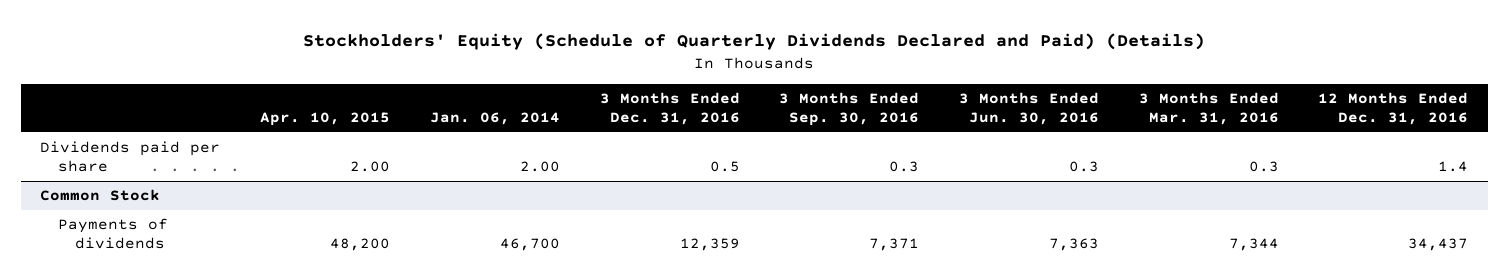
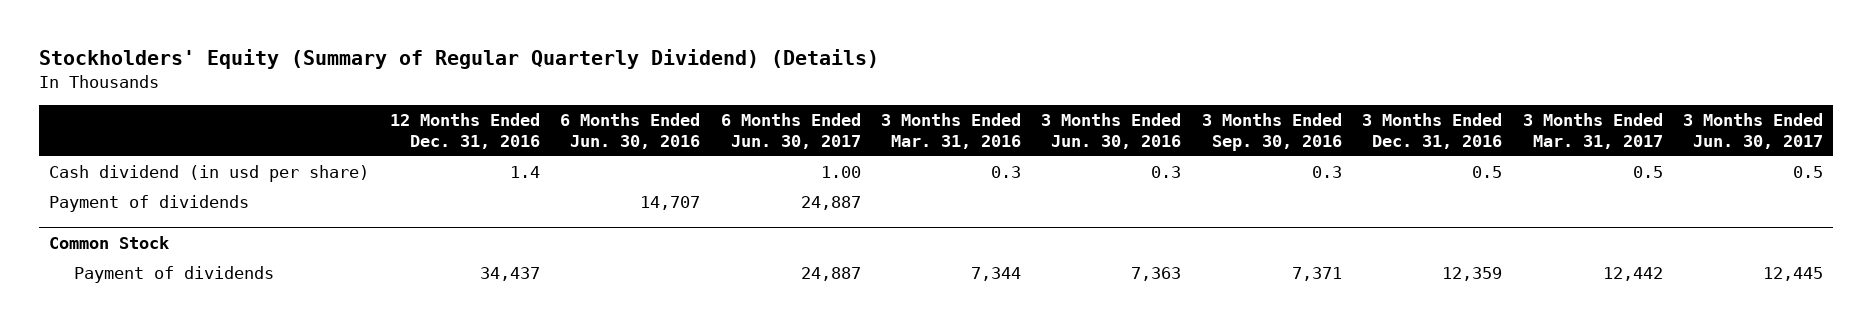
- Stockholders' Equity (Schedule of Quarterly Dividends Declared and Paid) (Details)
+ Stockholders' Equity (Summary of Regular Quarterly Dividend) (Details)
- | Apr. 10, 2015 | Jan. 06, 2014 | 3 Months Ended Dec. 31, 2016 | 3 Months Ended Sep. 30, 2016 | 3 Months Ended Jun. 30, 2016 | 3 Months Ended Mar. 31, 2016 | 12 Months Ended Dec. 31, 2016
+ | 12 Months Ended Dec. 31, 2016 | 6 Months Ended Jun. 30, 2016 | 6 Months Ended Jun. 30, 2017 | 3 Months Ended Mar. 31, 2016 | 3 Months Ended Jun. 30, 2016 | 3 Months Ended Sep. 30, 2016 | 3 Months Ended Dec. 31, 2016 | 3 Months Ended Mar. 31, 2017 | 3 Months Ended Jun. 30, 2017
- Dividends paid per share | 2.00 | 2.00 | 0.5 | 0.3 | 0.3 | 0.3 | 1.4
+ Cash dividend (in usd per share) | 1.4 | | 1.00 | 0.3 | 0.3 | 0.3 | 0.5 | 0.5 | 0.5
+ Payment of dividends | | 14,707 | 24,887 | | | | | |
@ Common Stock
- Payments of dividends | 48,200 | 46,700 | 12,359 | 7,371 | 7,363 | 7,344 | 34,437
+ Payment of dividends | 34,437 | | 24,887 | 7,344 | 7,363 | 7,371 | 12,359 | 12,442 | 12,445

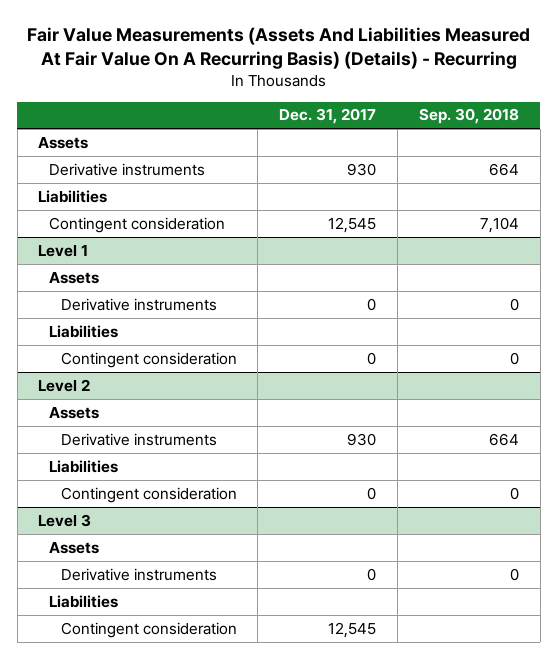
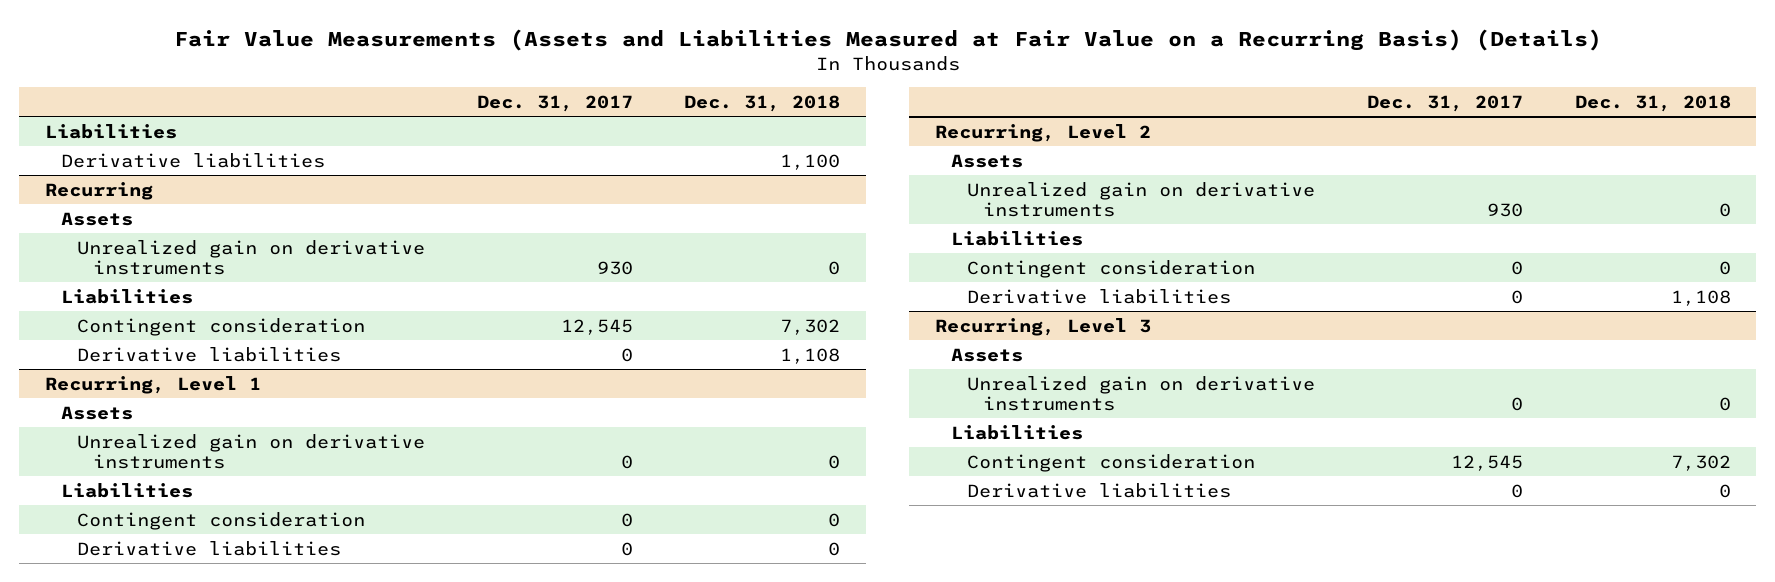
- Fair Value Measurements (Assets And Liabilities Measured At Fair Value On A Recurring Basis) (Details) - Recurring
+ Fair Value Measurements (Assets and Liabilities Measured at Fair Value on a Recurring Basis) (Details)
- | Dec. 31, 2017 | Sep. 30, 2018
+ | Dec. 31, 2017 | Dec. 31, 2018
+ Liabilities
+ Derivative liabilities | | 1,100
+ Recurring
- Derivative instruments | 930 | 664
+ Unrealized gain on derivative instruments | 930 | 0
- Level 1
+ Derivative liabilities | 0 | 1,108
+ Recurring, Level 1
- Derivative instruments | 0 | 0
+ Unrealized gain on derivative instruments | 0 | 0
- Level 2
+ Derivative liabilities | 0 | 0
+ Recurring, Level 2
- Derivative instruments | 930 | 664
+ Unrealized gain on derivative instruments | 930 | 0
- Level 3
+ Derivative liabilities | 0 | 1,108
+ Recurring, Level 3
- Derivative instruments | 0 | 0
+ Unrealized gain on derivative instruments | 0 | 0
+ Derivative liabilities | 0 | 0

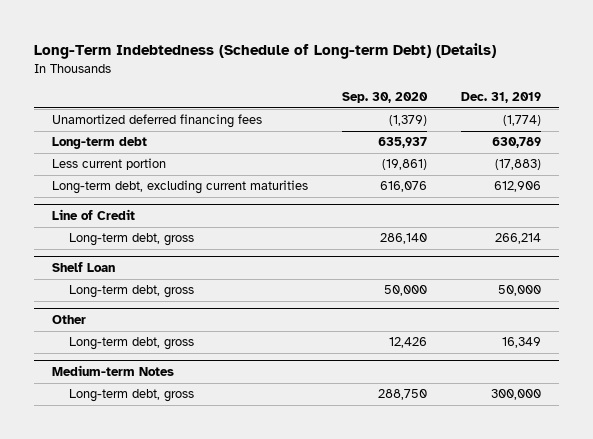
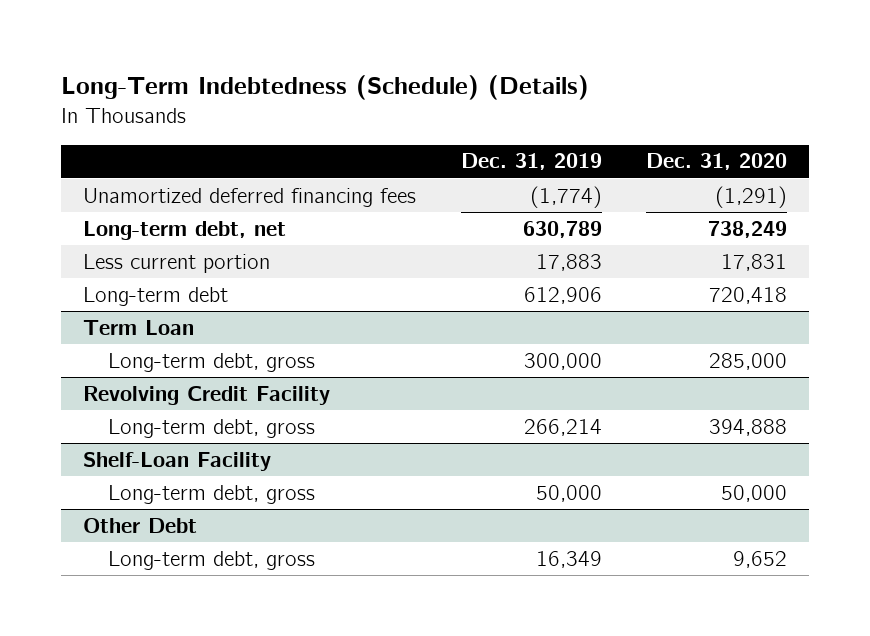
- Long-Term Indebtedness (Schedule of Long-term Debt) (Details)
+ Long-Term Indebtedness (Schedule) (Details)
- | Sep. 30, 2020 | Dec. 31, 2019
+ | Dec. 31, 2019 | Dec. 31, 2020
- Long-term debt | 635,937 | 630,789
- Less current portion | (19,861) | (17,883)
- Long-term debt, excluding current maturities | 616,076 | 612,906
- Line of Credit
+ Long-term debt, net | 630,789 | 738,249
+ Less current portion | 17,883 | 17,831
+ Long-term debt | 612,906 | 720,418
+ Term Loan
+ Long-term debt, gross | 300,000 | 285,000
+ Revolving Credit Facility
- Shelf Loan
+ Shelf-Loan Facility
- Other
+ Other Debt
- Medium-term Notes
- Long-term debt, gross | 288,750 | 300,000

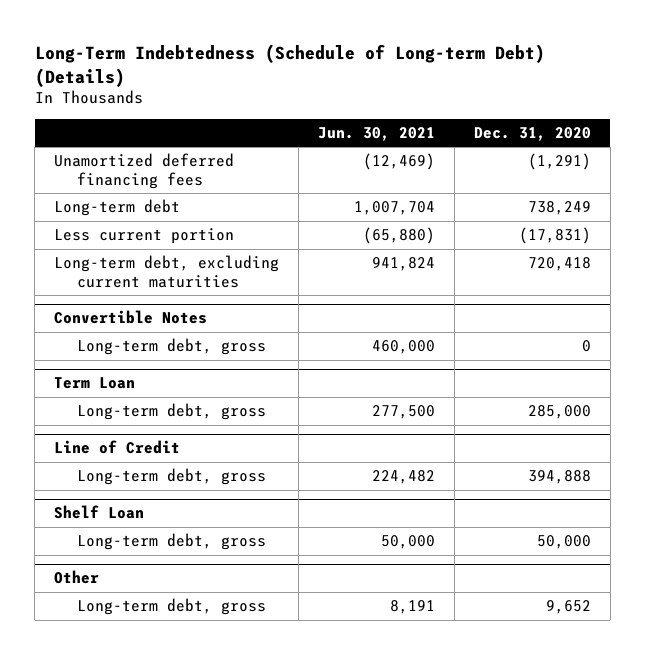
- Long-Term Indebtedness (Schedule) (Details)
+ Long-Term Indebtedness (Schedule of Long-term Debt) (Details)
- | Dec. 31, 2019 | Dec. 31, 2020
+ | Jun. 30, 2021 | Dec. 31, 2020
- Long-term debt, net | 630,789 | 738,249
- Less current portion | 17,883 | 17,831
- Long-term debt | 612,906 | 720,418
+ Long-term debt | 1,007,704 | 738,249
+ Less current portion | (65,880) | (17,831)
+ Long-term debt, excluding current maturities | 941,824 | 720,418
+ Convertible Notes
+ Long-term debt, gross | 460,000 | 0
- Revolving Credit Facility
+ Line of Credit
- Shelf-Loan Facility
+ Shelf Loan
- Other Debt
+ Other

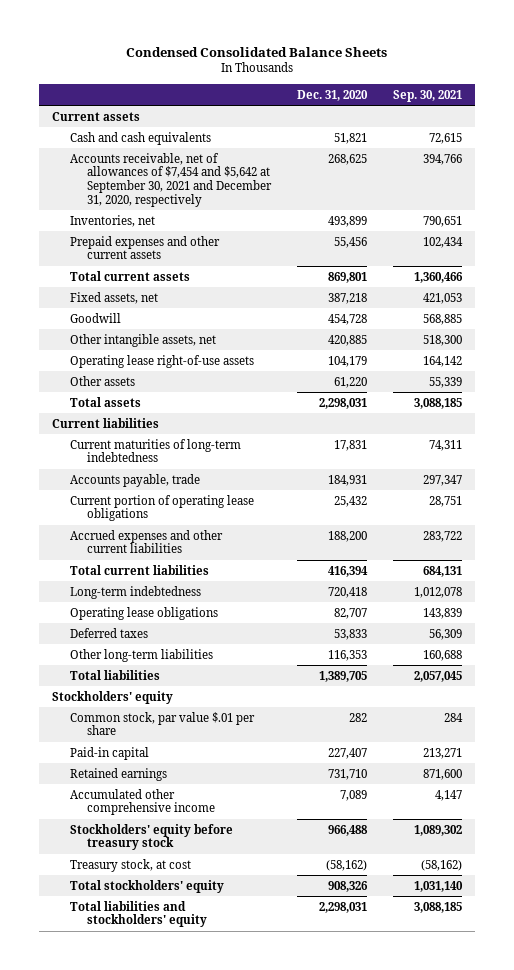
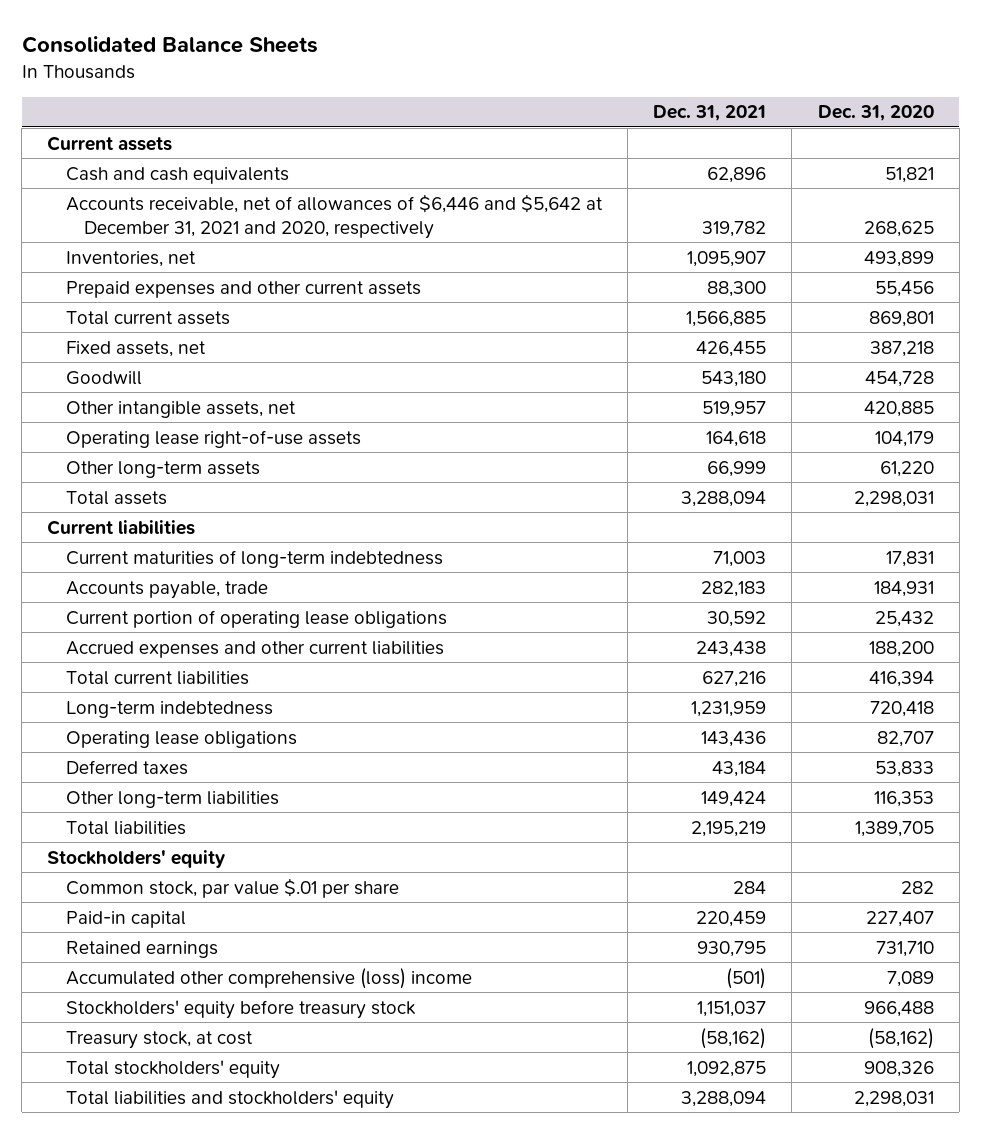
- Condensed Consolidated Balance Sheets
+ Consolidated Balance Sheets
- | Dec. 31, 2020 | Sep. 30, 2021
+ | Dec. 31, 2021 | Dec. 31, 2020
- Accounts receivable, net of allowances of $7,454 and $5,642 at September 30, 2021 and December 31, 2020, respectively | 268,625 | 394,766
+ Accounts receivable, net of allowances of $6,446 and $5,642 at December 31, 2021 and 2020, respectively | 319,782 | 268,625
- Other assets | 61,220 | 55,339
+ Other long-term assets | 66,999 | 61,220
- Accumulated other comprehensive income | 7,089 | 4,147
+ Accumulated other comprehensive (loss) income | (501) | 7,089

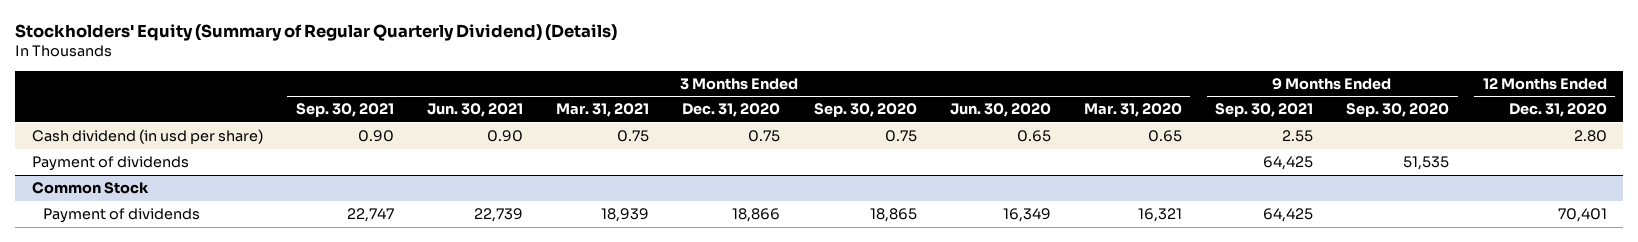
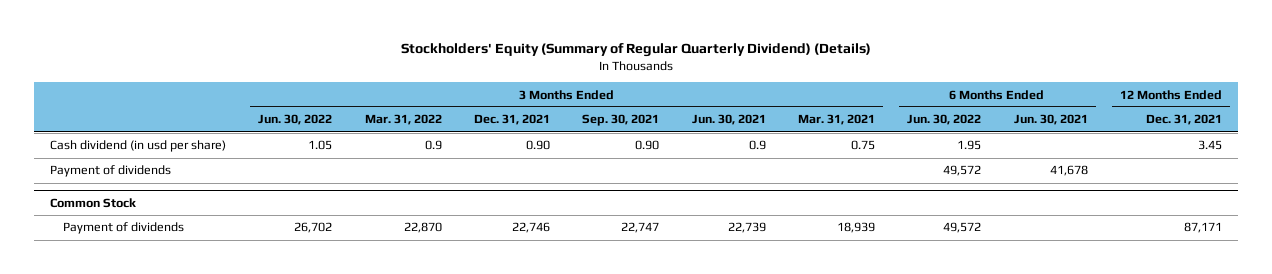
- | 3 Months Ended Sep. 30, 2021 | 3 Months Ended Jun. 30, 2021 | 3 Months Ended Mar. 31, 2021 | 3 Months Ended Dec. 31, 2020 | 3 Months Ended Sep. 30, 2020 | 3 Months Ended Jun. 30, 2020 | 3 Months Ended Mar. 31, 2020 | 9 Months Ended Sep. 30, 2021 | 9 Months Ended Sep. 30, 2020 | 12 Months Ended Dec. 31, 2020
+ | 3 Months Ended Jun. 30, 2022 | 3 Months Ended Mar. 31, 2022 | 3 Months Ended Dec. 31, 2021 | 3 Months Ended Sep. 30, 2021 | 3 Months Ended Jun. 30, 2021 | 3 Months Ended Mar. 31, 2021 | 6 Months Ended Jun. 30, 2022 | 6 Months Ended Jun. 30, 2021 | 12 Months Ended Dec. 31, 2021
- Cash dividend (in usd per share) | 0.90 | 0.90 | 0.75 | 0.75 | 0.75 | 0.65 | 0.65 | 2.55 | | 2.80
+ Cash dividend (in usd per share) | 1.05 | 0.9 | 0.90 | 0.90 | 0.9 | 0.75 | 1.95 | | 3.45

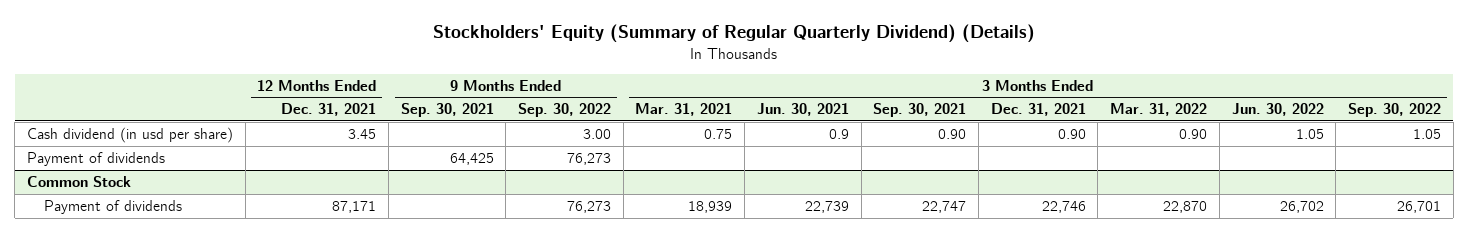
- | 3 Months Ended Jun. 30, 2022 | 3 Months Ended Mar. 31, 2022 | 3 Months Ended Dec. 31, 2021 | 3 Months Ended Sep. 30, 2021 | 3 Months Ended Jun. 30, 2021 | 3 Months Ended Mar. 31, 2021 | 6 Months Ended Jun. 30, 2022 | 6 Months Ended Jun. 30, 2021 | 12 Months Ended Dec. 31, 2021
+ | 12 Months Ended Dec. 31, 2021 | 9 Months Ended Sep. 30, 2021 | 9 Months Ended Sep. 30, 2022 | 3 Months Ended Mar. 31, 2021 | 3 Months Ended Jun. 30, 2021 | 3 Months Ended Sep. 30, 2021 | 3 Months Ended Dec. 31, 2021 | 3 Months Ended Mar. 31, 2022 | 3 Months Ended Jun. 30, 2022 | 3 Months Ended Sep. 30, 2022
- Cash dividend (in usd per share) | 1.05 | 0.9 | 0.90 | 0.90 | 0.9 | 0.75 | 1.95 | | 3.45
+ Cash dividend (in usd per share) | 3.45 | | 3.00 | 0.75 | 0.9 | 0.90 | 0.90 | 0.90 | 1.05 | 1.05

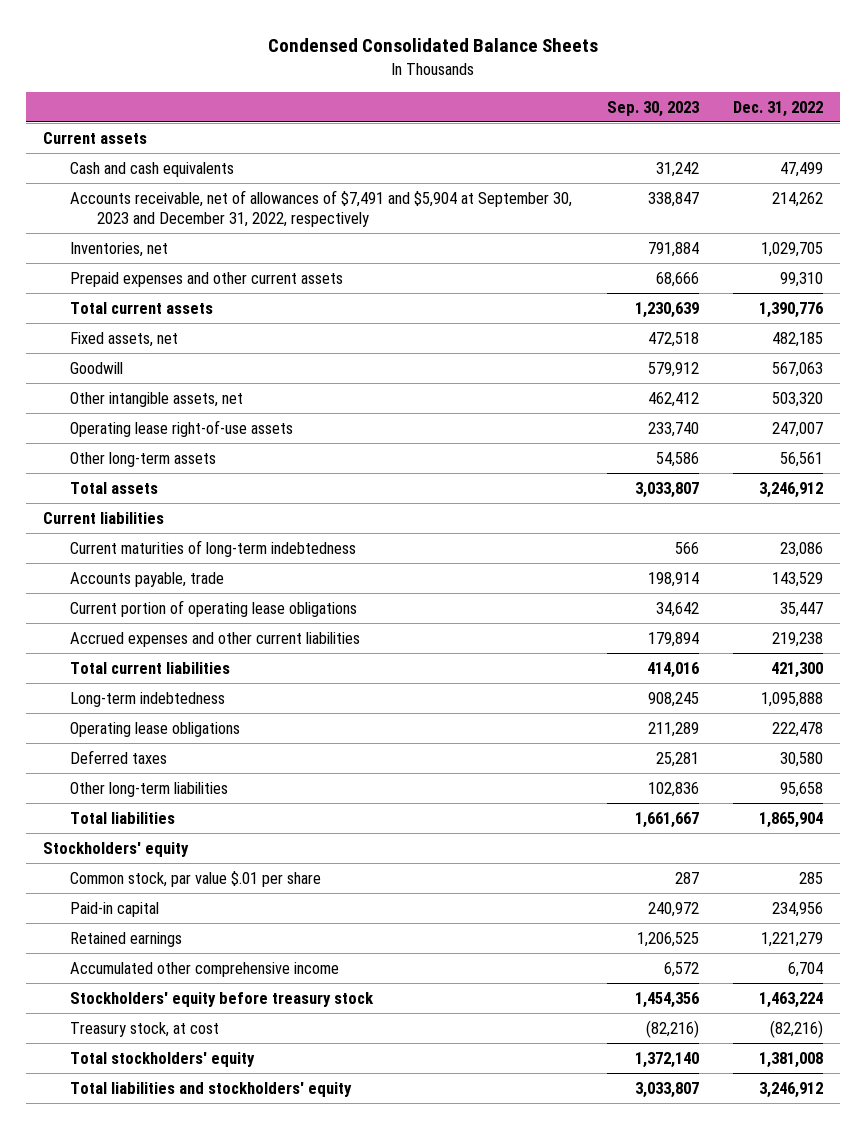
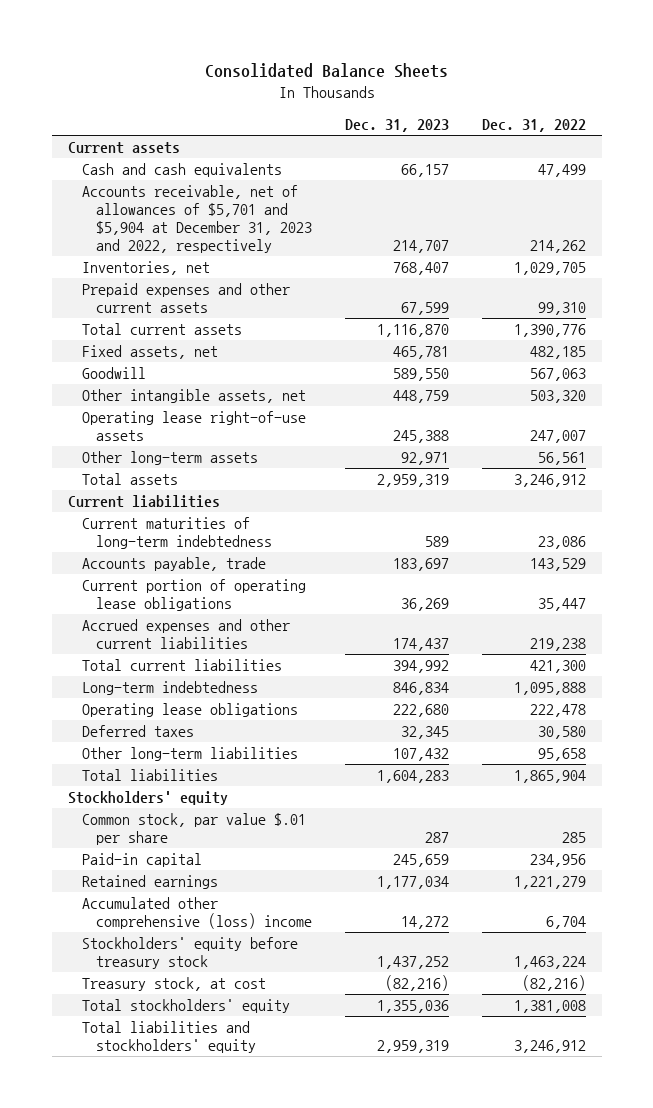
- Condensed Consolidated Balance Sheets
+ Consolidated Balance Sheets
- | Sep. 30, 2023 | Dec. 31, 2022
+ | Dec. 31, 2023 | Dec. 31, 2022
- Accounts receivable, net of allowances of $7,491 and $5,904 at September 30, 2023 and December 31, 2022, respectively | 338,847 | 214,262
+ Accounts receivable, net of allowances of $5,701 and $5,904 at December 31, 2023 and 2022, respectively | 214,707 | 214,262
- Accumulated other comprehensive income | 6,572 | 6,704
+ Accumulated other comprehensive (loss) income | 14,272 | 6,704

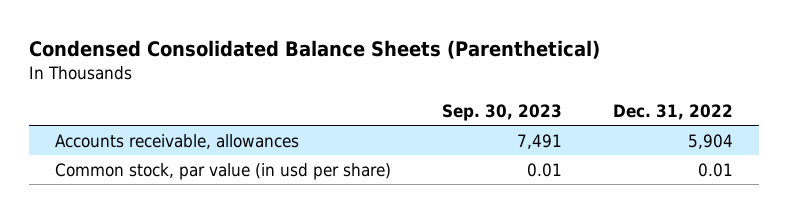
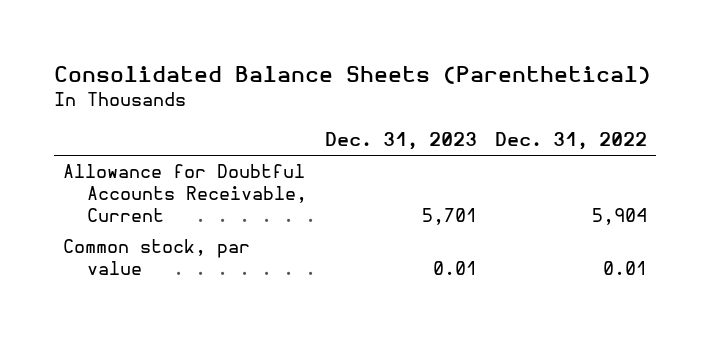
- Condensed Consolidated Balance Sheets (Parenthetical)
+ Consolidated Balance Sheets (Parenthetical)
- | Sep. 30, 2023 | Dec. 31, 2022
+ | Dec. 31, 2023 | Dec. 31, 2022
- Accounts receivable, allowances | 7,491 | 5,904
- Common stock, par value (in usd per share) | 0.01 | 0.01
+ Allowance for Doubtful Accounts Receivable, Current | 5,701 | 5,904
+ Common stock, par value | 0.01 | 0.01

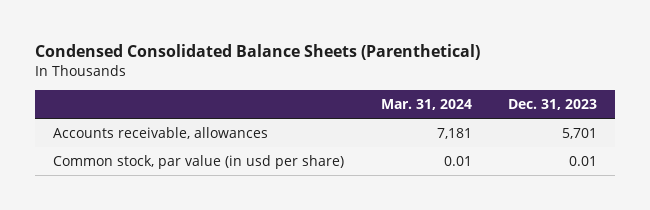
- Consolidated Balance Sheets (Parenthetical)
+ Condensed Consolidated Balance Sheets (Parenthetical)
- | Dec. 31, 2023 | Dec. 31, 2022
+ | Mar. 31, 2024 | Dec. 31, 2023
- Allowance for Doubtful Accounts Receivable, Current | 5,701 | 5,904
- Common stock, par value | 0.01 | 0.01
+ Accounts receivable, allowances | 7,181 | 5,701
+ Common stock, par value (in usd per share) | 0.01 | 0.01

